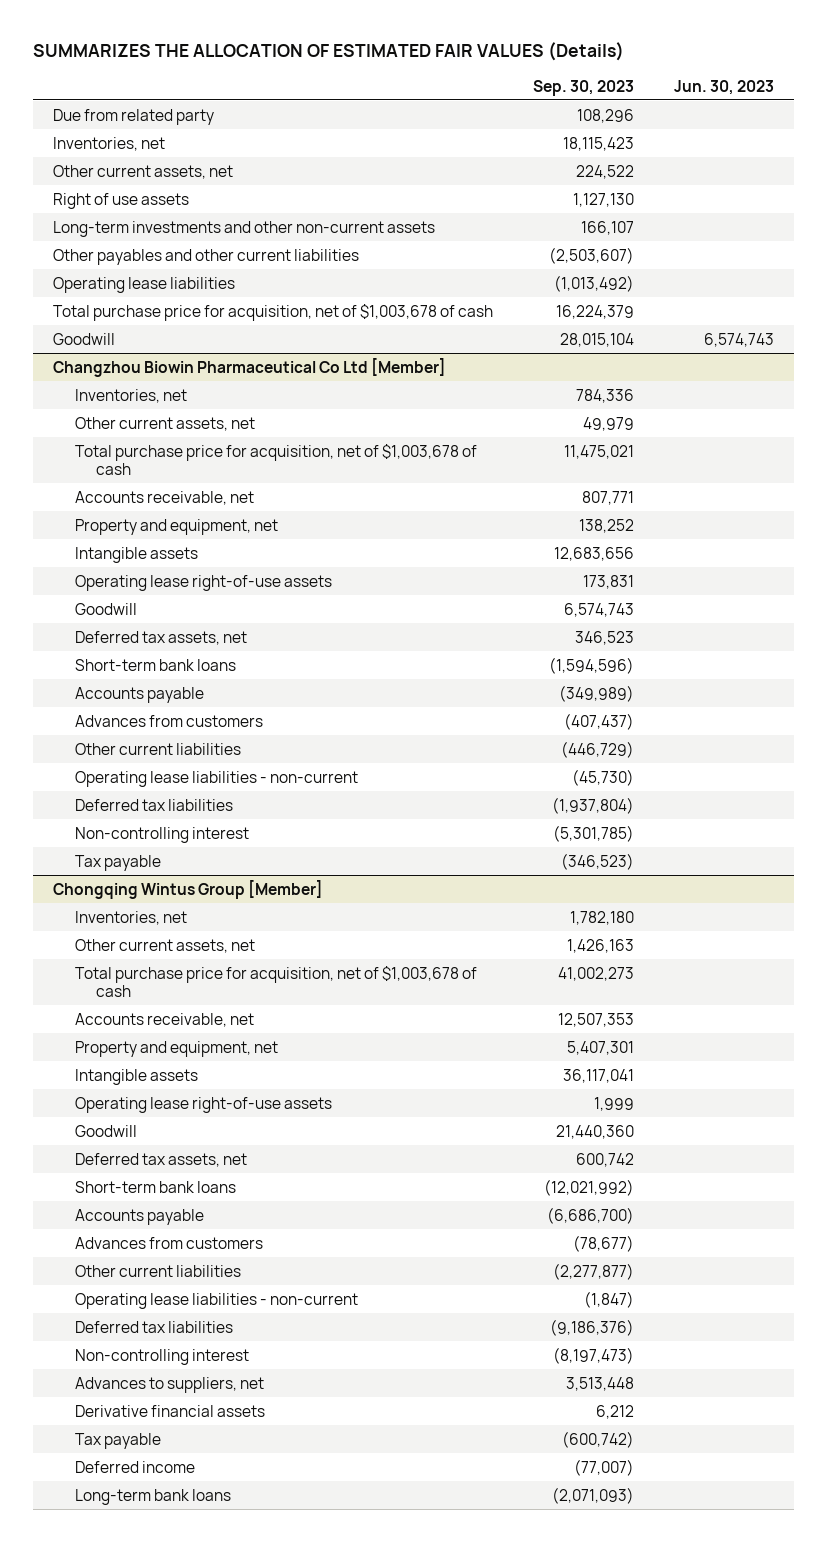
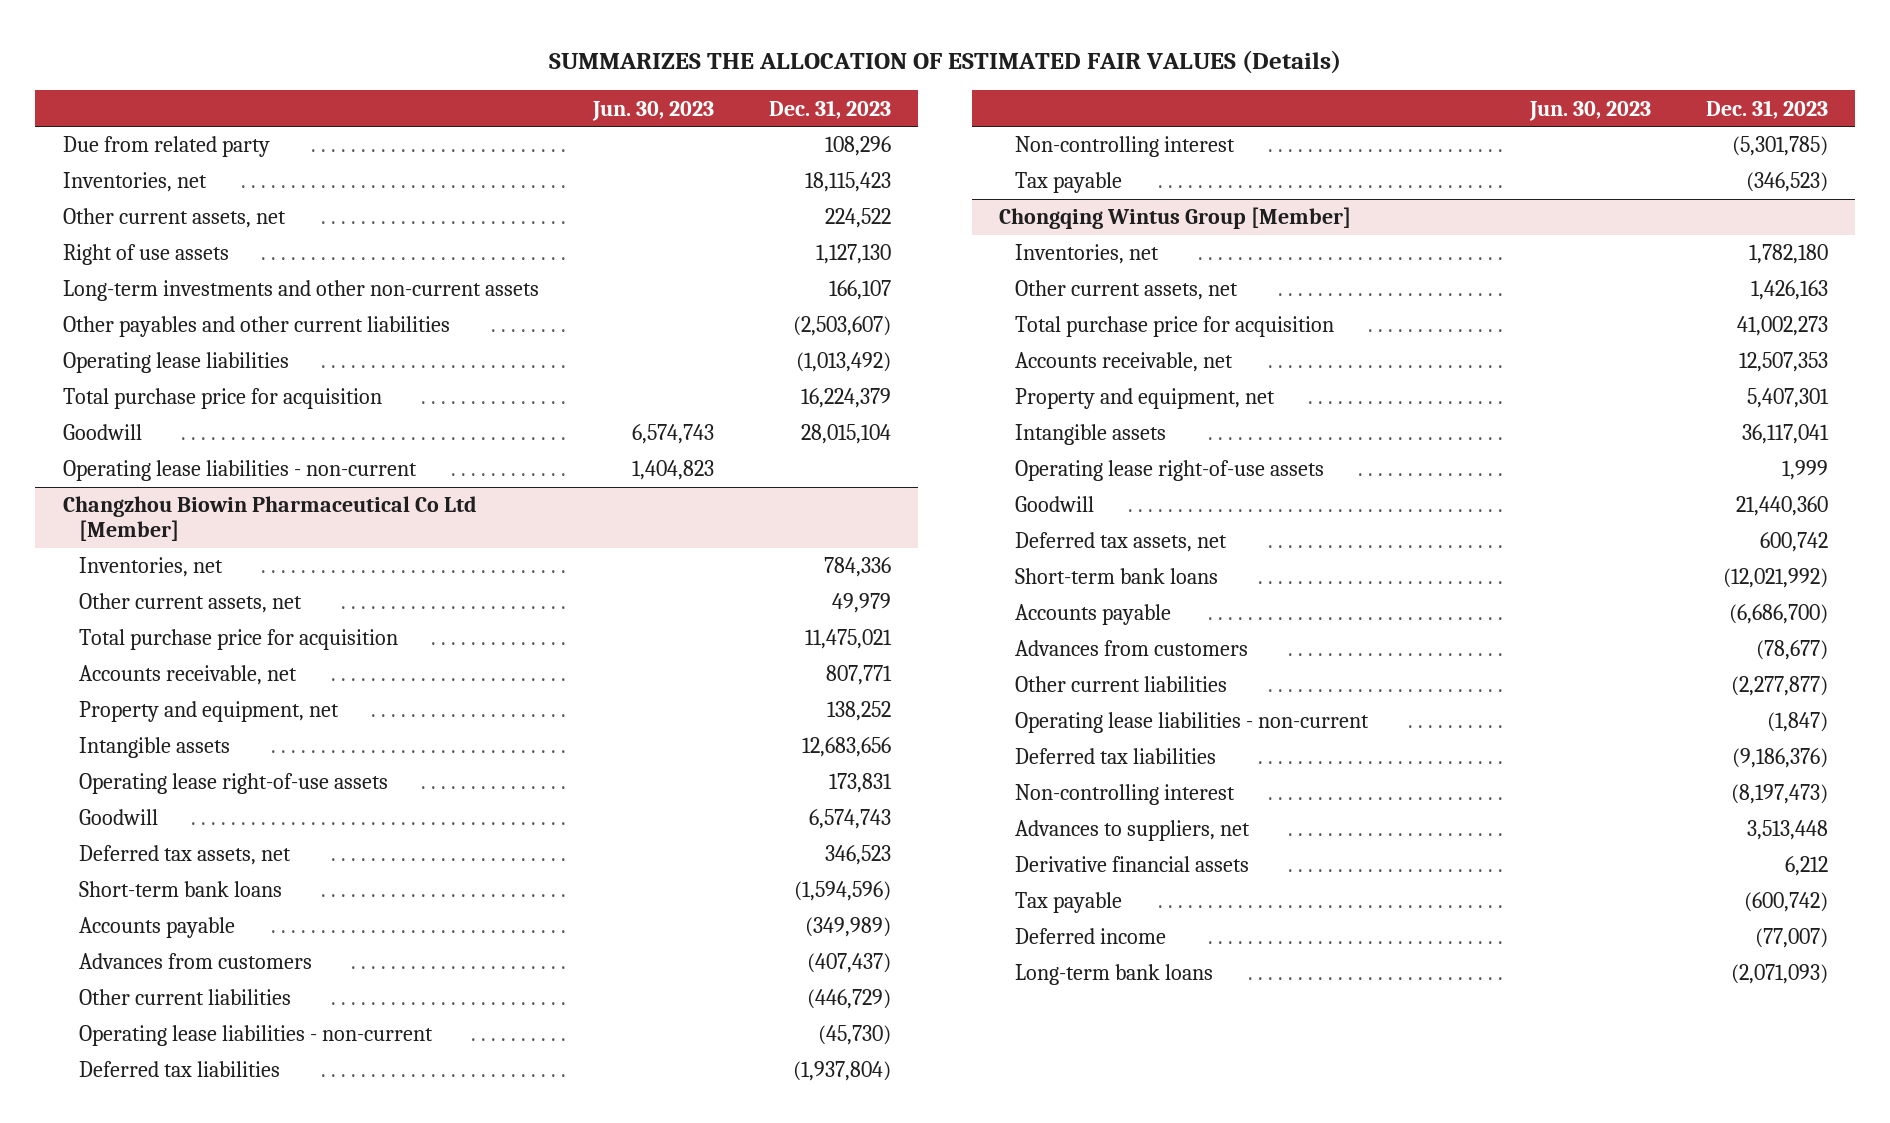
- | Sep. 30, 2023 | Jun. 30, 2023
+ | Jun. 30, 2023 | Dec. 31, 2023
- Total purchase price for acquisition, net of $1,003,678 of cash | 16,224,379 |
+ Total purchase price for acquisition | | 16,224,379
+ Operating lease liabilities - non-current | 1,404,823 |
@ Changzhou Biowin Pharmaceutical Co Ltd [Member]
- Total purchase price for acquisition, net of $1,003,678 of cash | 11,475,021 |
+ Total purchase price for acquisition | | 11,475,021
@ Chongqing Wintus Group [Member]
- Total purchase price for acquisition, net of $1,003,678 of cash | 41,002,273 |
+ Total purchase price for acquisition | | 41,002,273

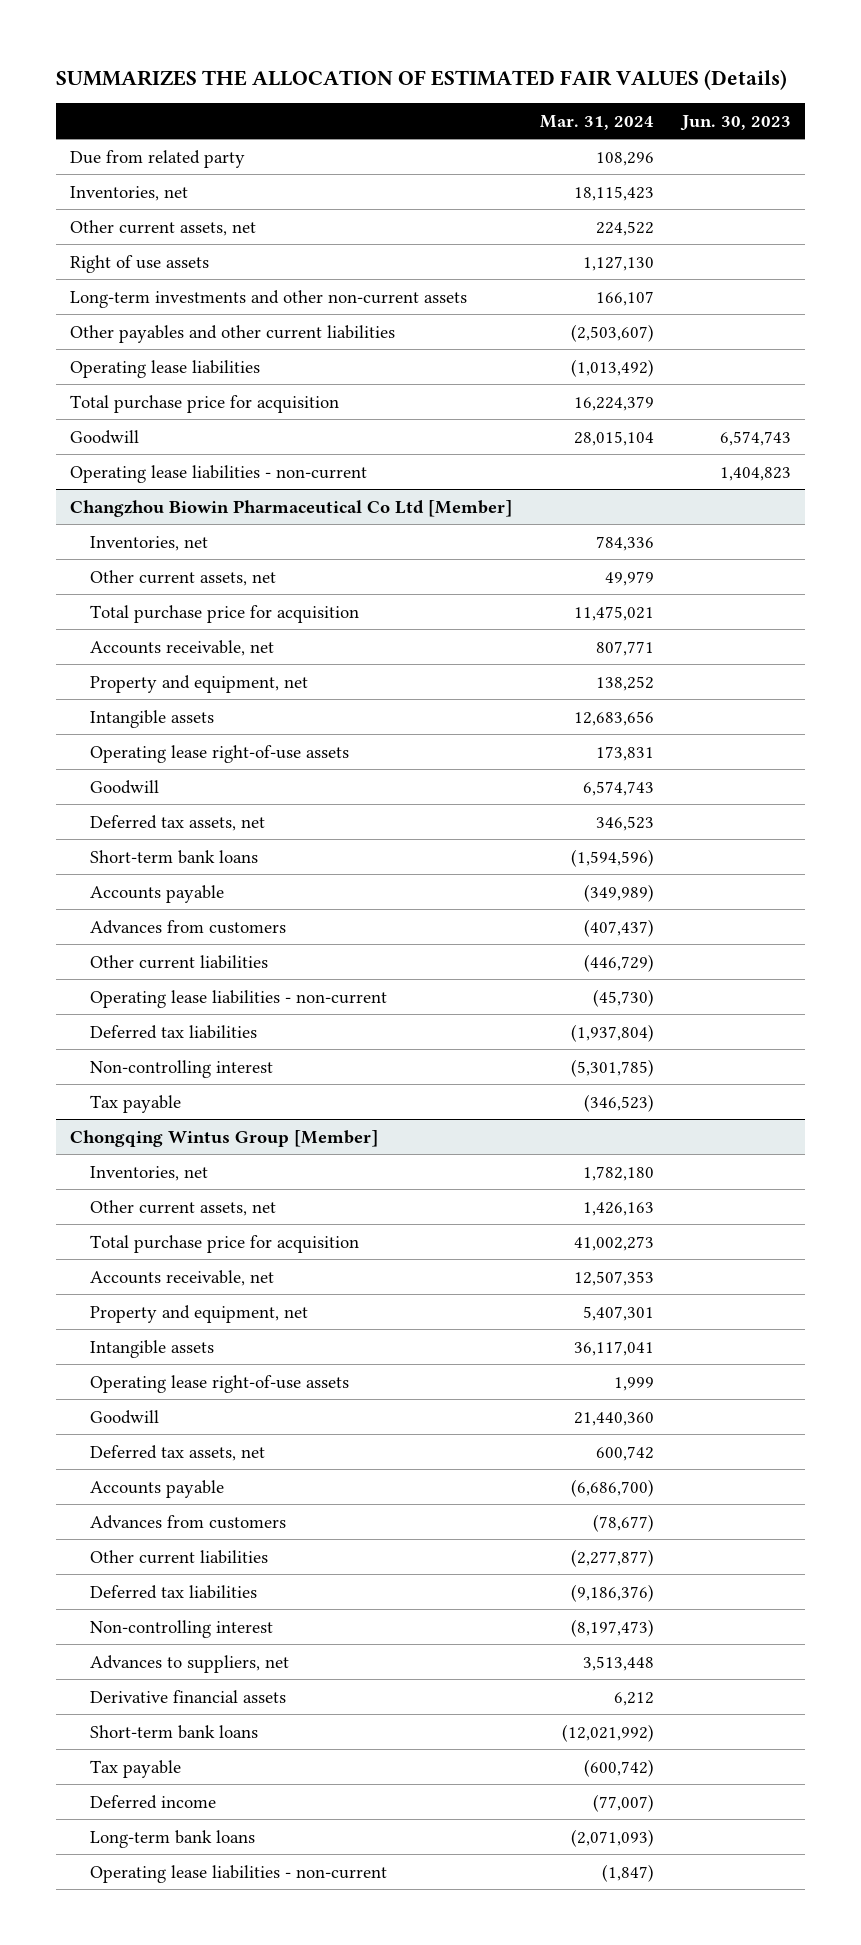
- | Jun. 30, 2023 | Dec. 31, 2023
+ | Mar. 31, 2024 | Jun. 30, 2023
@ Chongqing Wintus Group [Member]
moved down: Short-term bank loans | (12,021,992) |
moved down: Operating lease liabilities - non-current | (1,847) |

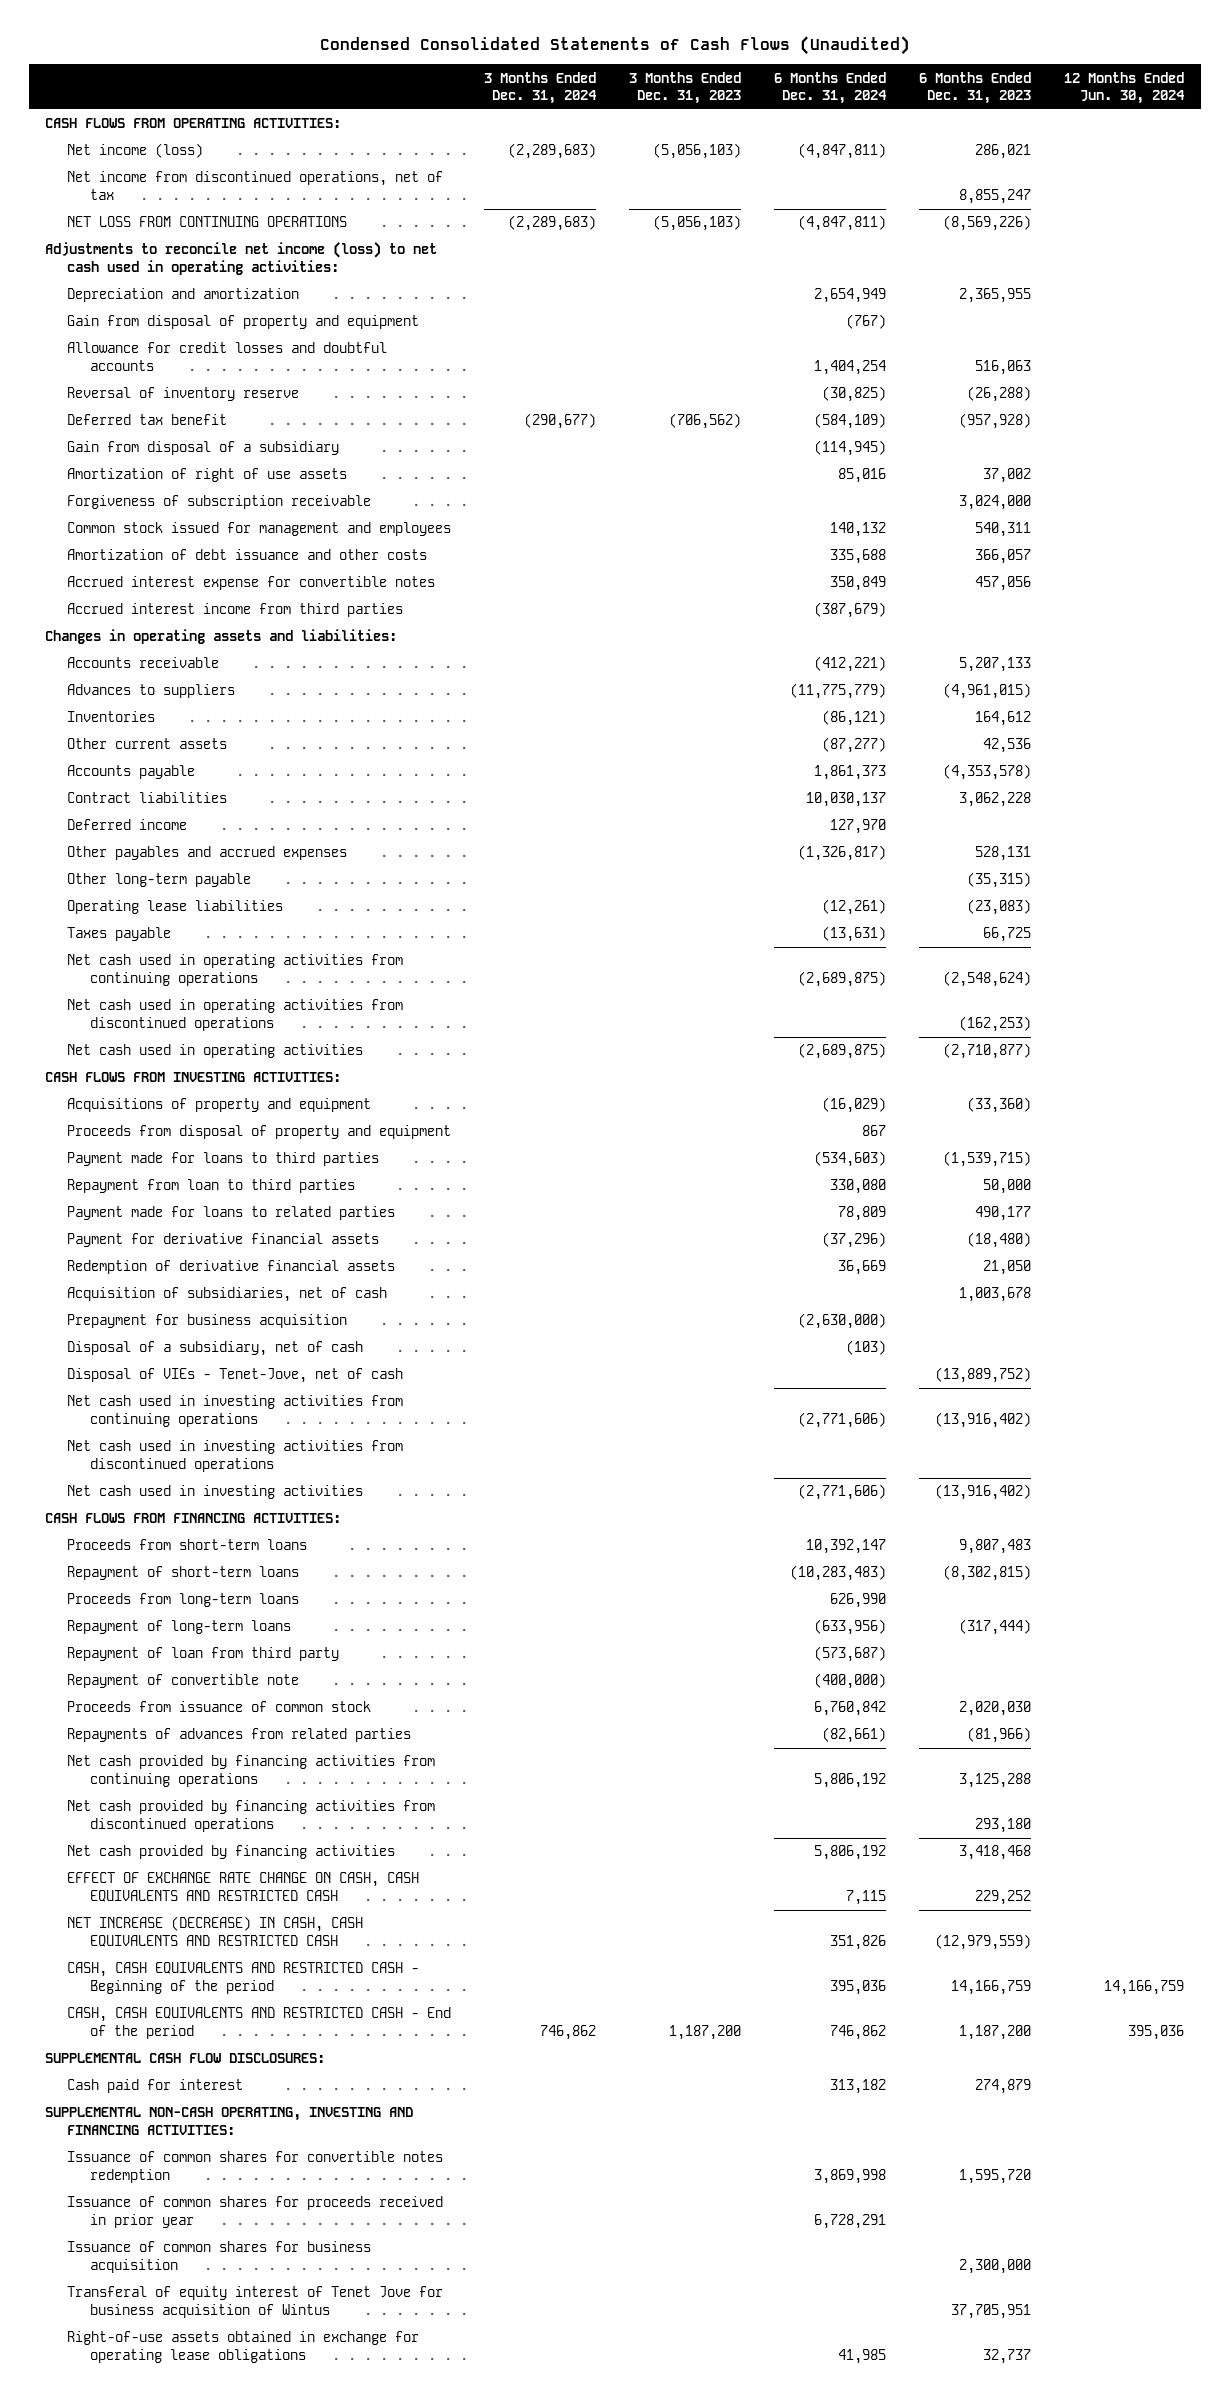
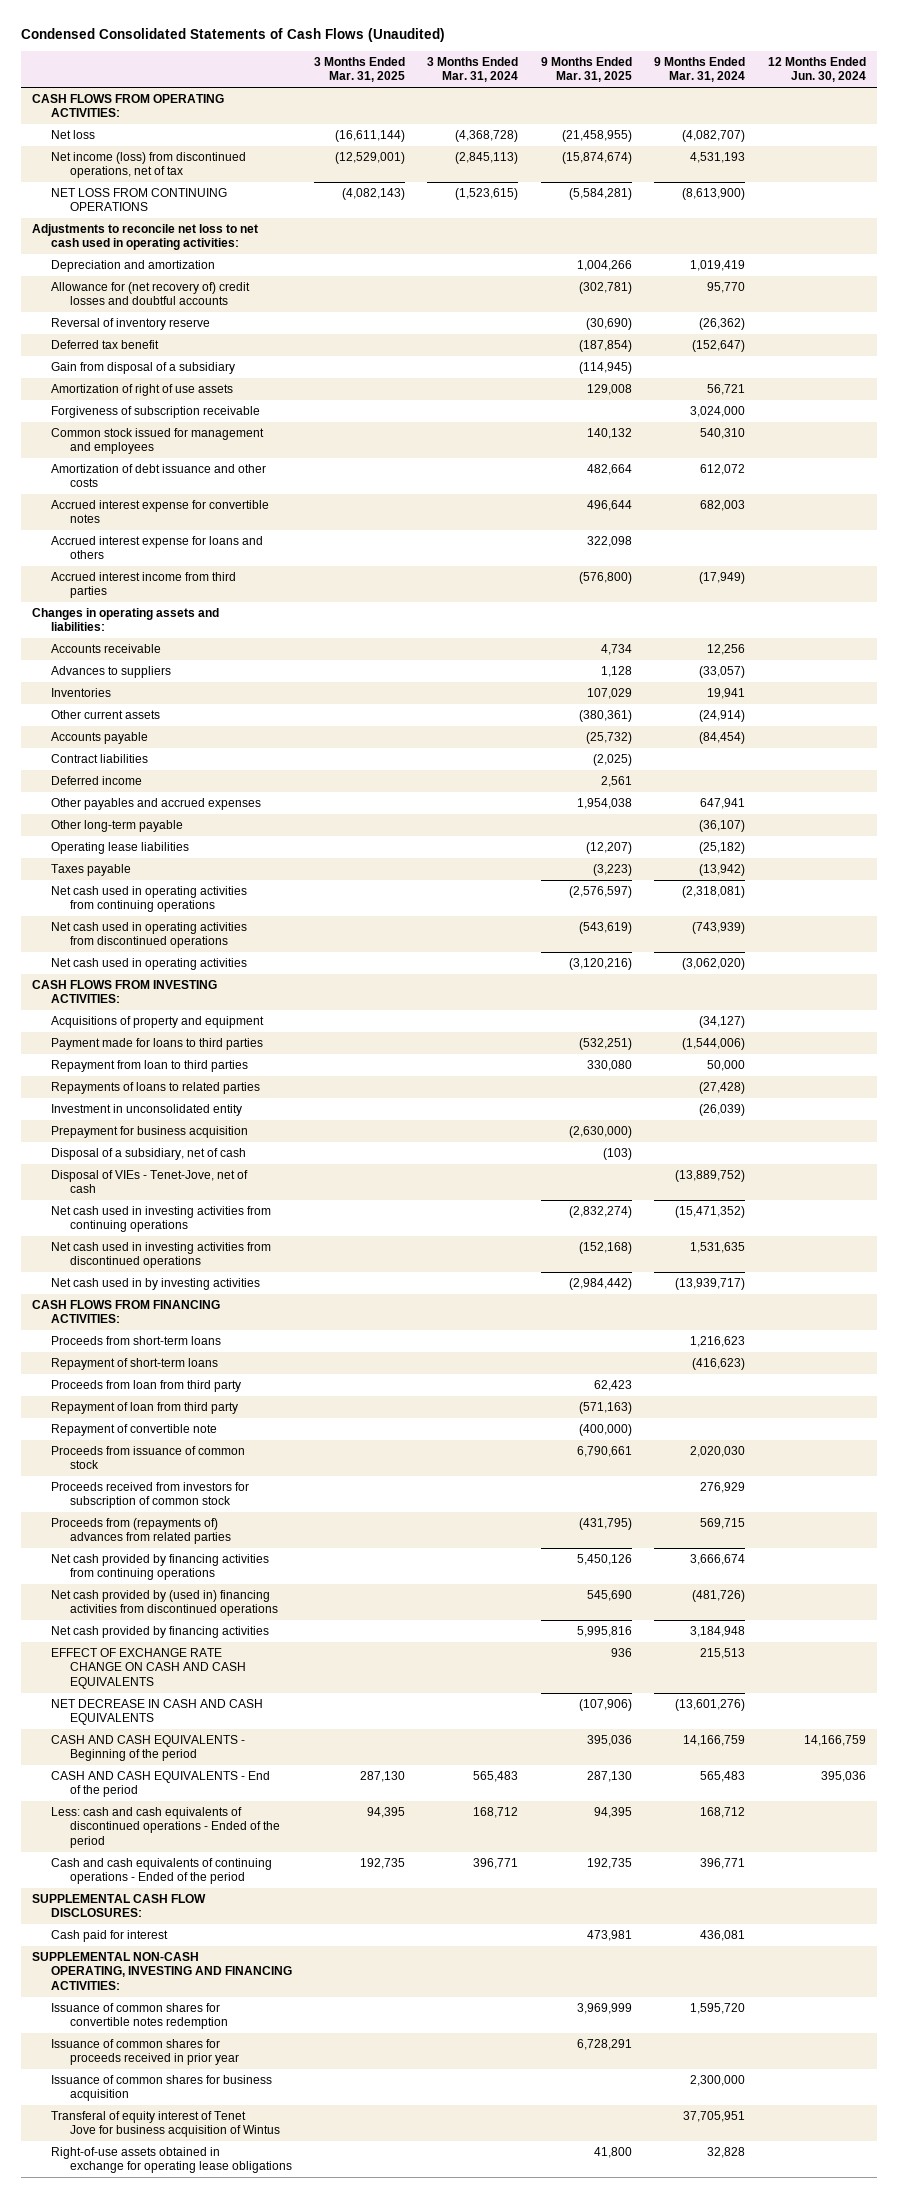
- | 3 Months Ended Dec. 31, 2024 | 3 Months Ended Dec. 31, 2023 | 6 Months Ended Dec. 31, 2024 | 6 Months Ended Dec. 31, 2023 | 12 Months Ended Jun. 30, 2024
+ | 3 Months Ended Mar. 31, 2025 | 3 Months Ended Mar. 31, 2024 | 9 Months Ended Mar. 31, 2025 | 9 Months Ended Mar. 31, 2024 | 12 Months Ended Jun. 30, 2024
- Net income (loss) | (2,289,683) | (5,056,103) | (4,847,811) | 286,021 |
- Net income from discontinued operations, net of tax | | | | 8,855,247 |
+ Net loss | (16,611,144) | (4,368,728) | (21,458,955) | (4,082,707) |
+ Net income (loss) from discontinued operations, net of tax | (12,529,001) | (2,845,113) | (15,874,674) | 4,531,193 |
- Adjustments to reconcile net income (loss) to net cash used in operating activities:
+ Adjustments to reconcile net loss to net cash used in operating activities:
- Gain from disposal of property and equipment | | | (767) | |
- Allowance for credit losses and doubtful accounts | | | 1,404,254 | 516,063 |
+ Allowance for (net recovery of) credit losses and doubtful accounts | | | (302,781) | 95,770 |
+ Accrued interest expense for loans and others | | | 322,098 | |
- Proceeds from disposal of property and equipment | | | 867 | |
- Payment made for loans to related parties | | | 78,809 | 490,177 |
- Payment for derivative financial assets | | | (37,296) | (18,480) |
- Redemption of derivative financial assets | | | 36,669 | 21,050 |
- Acquisition of subsidiaries, net of cash | | | | 1,003,678 |
+ Repayments of loans to related parties | | | | (27,428) |
+ Investment in unconsolidated entity | | | | (26,039) |
- Net cash used in investing activities | | | (2,771,606) | (13,916,402) |
+ Net cash used in by investing activities | | | (2,984,442) | (13,939,717) |
- Proceeds from long-term loans | | | 626,990 | |
- Repayment of long-term loans | | | (633,956) | (317,444) |
+ Proceeds from loan from third party | | | 62,423 | |
- Repayments of advances from related parties | | | (82,661) | (81,966) |
+ Proceeds received from investors for subscription of common stock | | | | 276,929 |
+ Proceeds from (repayments of) advances from related parties | | | (431,795) | 569,715 |
- Net cash provided by financing activities from discontinued operations | | | | 293,180 |
+ Net cash provided by (used in) financing activities from discontinued operations | | | 545,690 | (481,726) |
- EFFECT OF EXCHANGE RATE CHANGE ON CASH, CASH EQUIVALENTS AND RESTRICTED CASH | | | 7,115 | 229,252 |
- NET INCREASE (DECREASE) IN CASH, CASH EQUIVALENTS AND RESTRICTED CASH | | | 351,826 | (12,979,559) |
- CASH, CASH EQUIVALENTS AND RESTRICTED CASH - Beginning of the period | | | 395,036 | 14,166,759 | 14,166,759
- CASH, CASH EQUIVALENTS AND RESTRICTED CASH - End of the period | 746,862 | 1,187,200 | 746,862 | 1,187,200 | 395,036
+ EFFECT OF EXCHANGE RATE CHANGE ON CASH AND CASH EQUIVALENTS | | | 936 | 215,513 |
+ NET DECREASE IN CASH AND CASH EQUIVALENTS | | | (107,906) | (13,601,276) |
+ CASH AND CASH EQUIVALENTS - Beginning of the period | | | 395,036 | 14,166,759 | 14,166,759
+ CASH AND CASH EQUIVALENTS - End of the period | 287,130 | 565,483 | 287,130 | 565,483 | 395,036
+ Less: cash and cash equivalents of discontinued operations - Ended of the period | 94,395 | 168,712 | 94,395 | 168,712 |
+ Cash and cash equivalents of continuing operations - Ended of the period | 192,735 | 396,771 | 192,735 | 396,771 |

